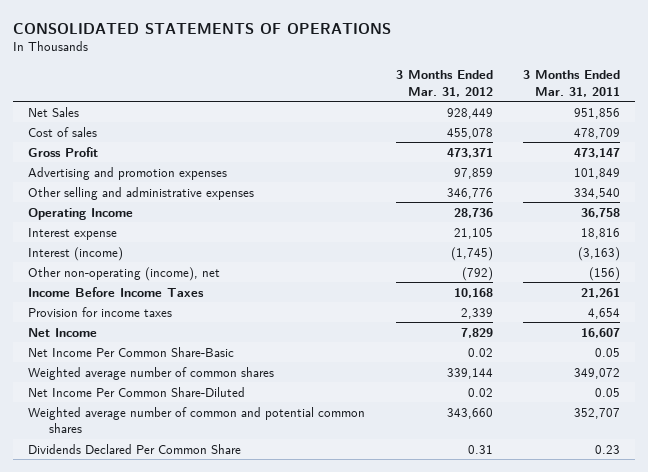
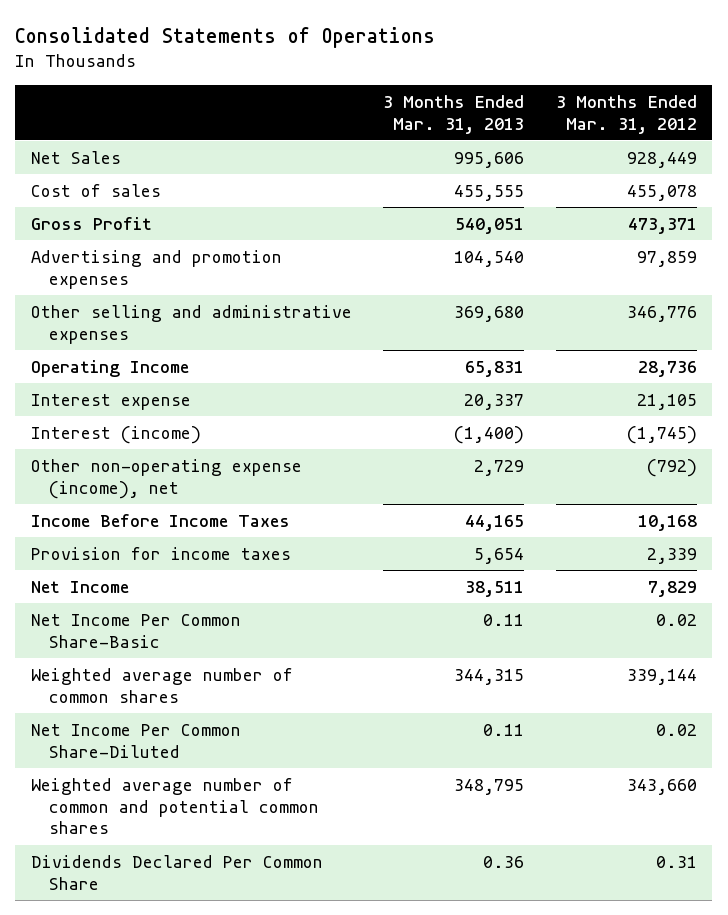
- CONSOLIDATED STATEMENTS OF OPERATIONS
+ Consolidated Statements of Operations
- | 3 Months Ended Mar. 31, 2012 | 3 Months Ended Mar. 31, 2011
+ | 3 Months Ended Mar. 31, 2013 | 3 Months Ended Mar. 31, 2012
- Other non-operating (income), net | (792) | (156)
+ Other non-operating expense (income), net | 2,729 | (792)

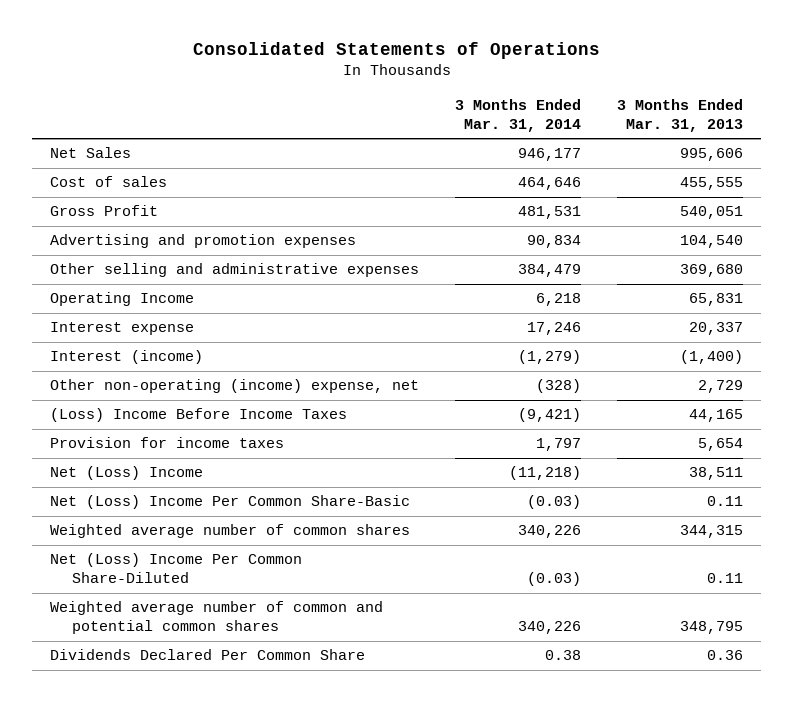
- | 3 Months Ended Mar. 31, 2013 | 3 Months Ended Mar. 31, 2012
+ | 3 Months Ended Mar. 31, 2014 | 3 Months Ended Mar. 31, 2013
- Other non-operating expense (income), net | 2,729 | (792)
- Income Before Income Taxes | 44,165 | 10,168
+ Other non-operating (income) expense, net | (328) | 2,729
+ (Loss) Income Before Income Taxes | (9,421) | 44,165
- Net Income | 38,511 | 7,829
- Net Income Per Common Share-Basic | 0.11 | 0.02
+ Net (Loss) Income | (11,218) | 38,511
+ Net (Loss) Income Per Common Share-Basic | (0.03) | 0.11
- Net Income Per Common Share-Diluted | 0.11 | 0.02
+ Net (Loss) Income Per Common Share-Diluted | (0.03) | 0.11

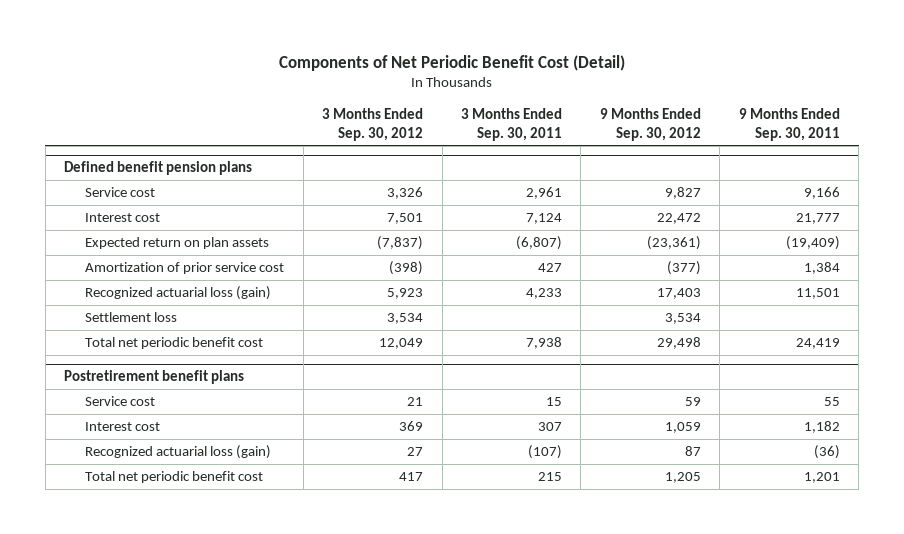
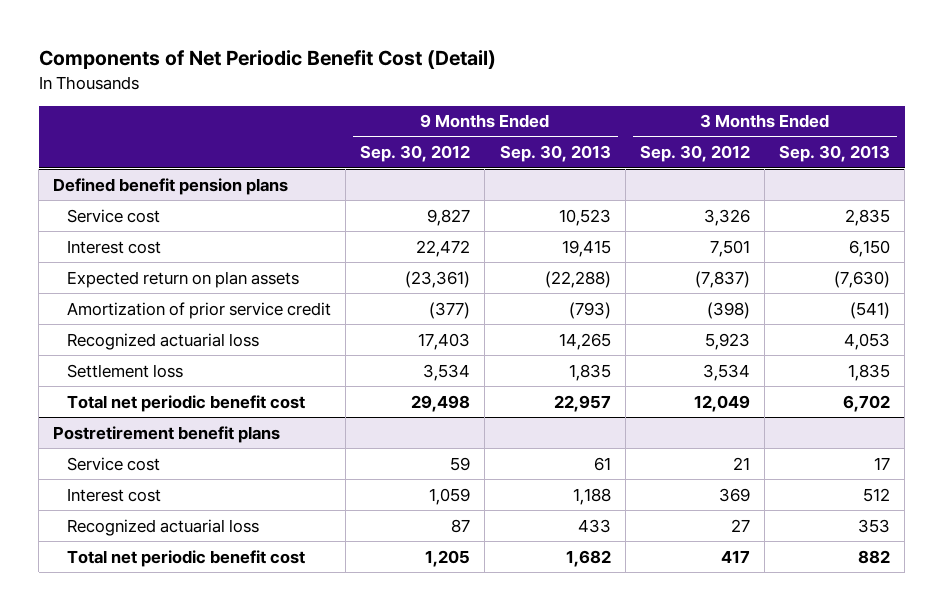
- | 3 Months Ended Sep. 30, 2012 | 3 Months Ended Sep. 30, 2011 | 9 Months Ended Sep. 30, 2012 | 9 Months Ended Sep. 30, 2011
+ | 9 Months Ended Sep. 30, 2012 | 9 Months Ended Sep. 30, 2013 | 3 Months Ended Sep. 30, 2012 | 3 Months Ended Sep. 30, 2013
@ Defined benefit pension plans
- Amortization of prior service cost | (398) | 427 | (377) | 1,384
- Recognized actuarial loss (gain) | 5,923 | 4,233 | 17,403 | 11,501
+ Amortization of prior service credit | (377) | (793) | (398) | (541)
+ Recognized actuarial loss | 17,403 | 14,265 | 5,923 | 4,053
@ Postretirement benefit plans
- Recognized actuarial loss (gain) | 27 | (107) | 87 | (36)
+ Recognized actuarial loss | 87 | 433 | 27 | 353

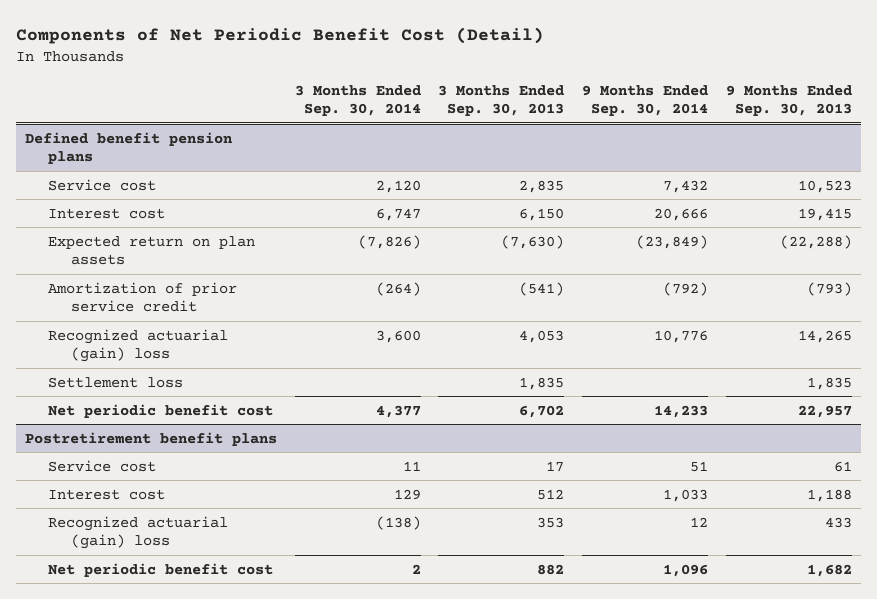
- | 9 Months Ended Sep. 30, 2012 | 9 Months Ended Sep. 30, 2013 | 3 Months Ended Sep. 30, 2012 | 3 Months Ended Sep. 30, 2013
+ | 3 Months Ended Sep. 30, 2014 | 3 Months Ended Sep. 30, 2013 | 9 Months Ended Sep. 30, 2014 | 9 Months Ended Sep. 30, 2013
@ Defined benefit pension plans
- Recognized actuarial loss | 17,403 | 14,265 | 5,923 | 4,053
+ Recognized actuarial (gain) loss | 3,600 | 4,053 | 10,776 | 14,265
- Total net periodic benefit cost | 29,498 | 22,957 | 12,049 | 6,702
+ Net periodic benefit cost | 4,377 | 6,702 | 14,233 | 22,957
@ Postretirement benefit plans
- Recognized actuarial loss | 87 | 433 | 27 | 353
- Total net periodic benefit cost | 1,205 | 1,682 | 417 | 882
+ Recognized actuarial (gain) loss | (138) | 353 | 12 | 433
+ Net periodic benefit cost | 2 | 882 | 1,096 | 1,682

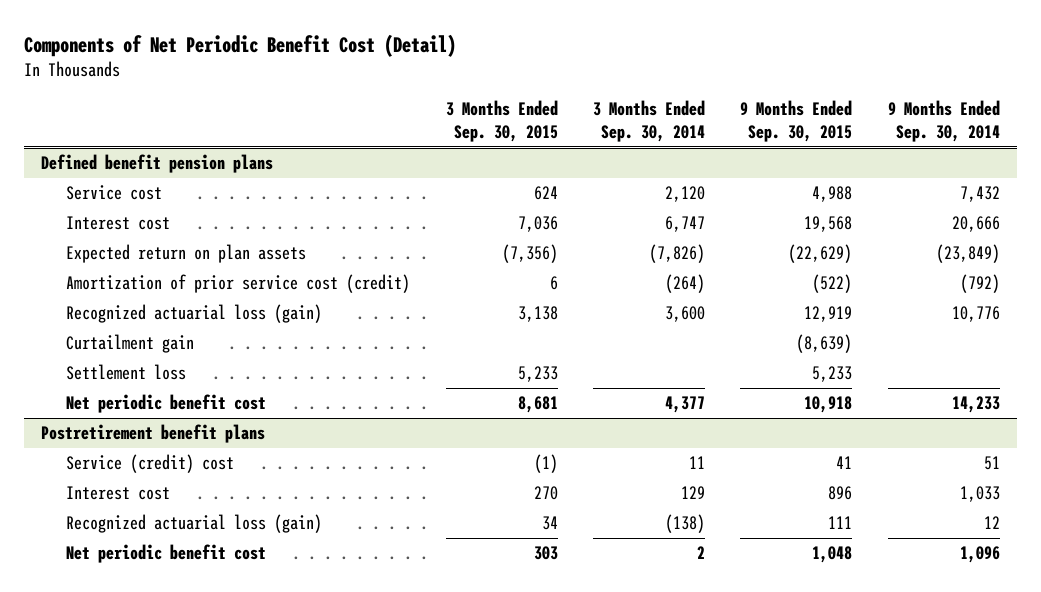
- | 3 Months Ended Sep. 30, 2014 | 3 Months Ended Sep. 30, 2013 | 9 Months Ended Sep. 30, 2014 | 9 Months Ended Sep. 30, 2013
+ | 3 Months Ended Sep. 30, 2015 | 3 Months Ended Sep. 30, 2014 | 9 Months Ended Sep. 30, 2015 | 9 Months Ended Sep. 30, 2014
@ Defined benefit pension plans
- Amortization of prior service credit | (264) | (541) | (792) | (793)
- Recognized actuarial (gain) loss | 3,600 | 4,053 | 10,776 | 14,265
+ Amortization of prior service cost (credit) | 6 | (264) | (522) | (792)
+ Recognized actuarial loss (gain) | 3,138 | 3,600 | 12,919 | 10,776
+ Curtailment gain | | | (8,639) |
@ Postretirement benefit plans
- Service cost | 11 | 17 | 51 | 61
+ Service (credit) cost | (1) | 11 | 41 | 51
- Recognized actuarial (gain) loss | (138) | 353 | 12 | 433
+ Recognized actuarial loss (gain) | 34 | (138) | 111 | 12

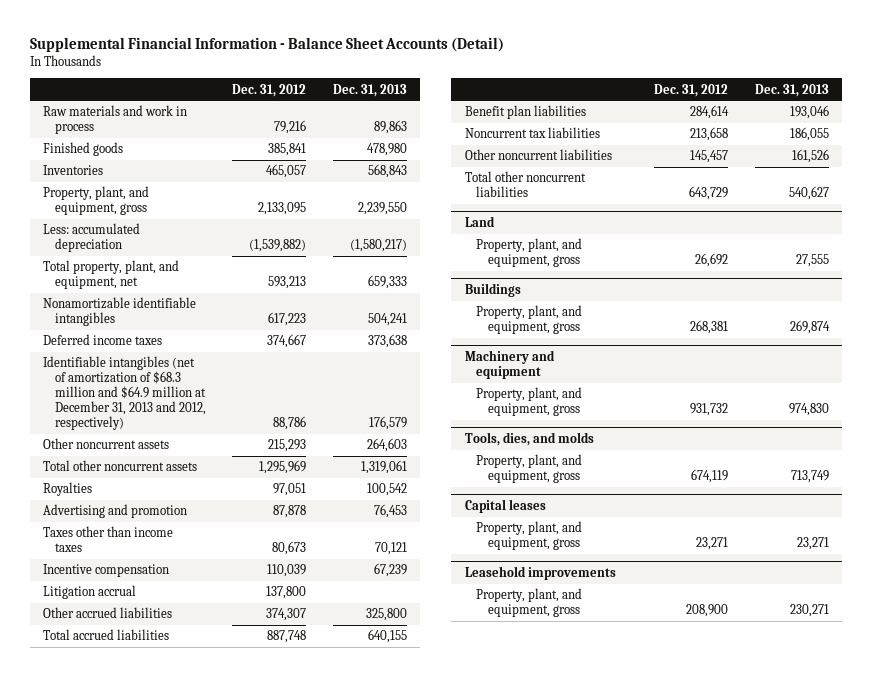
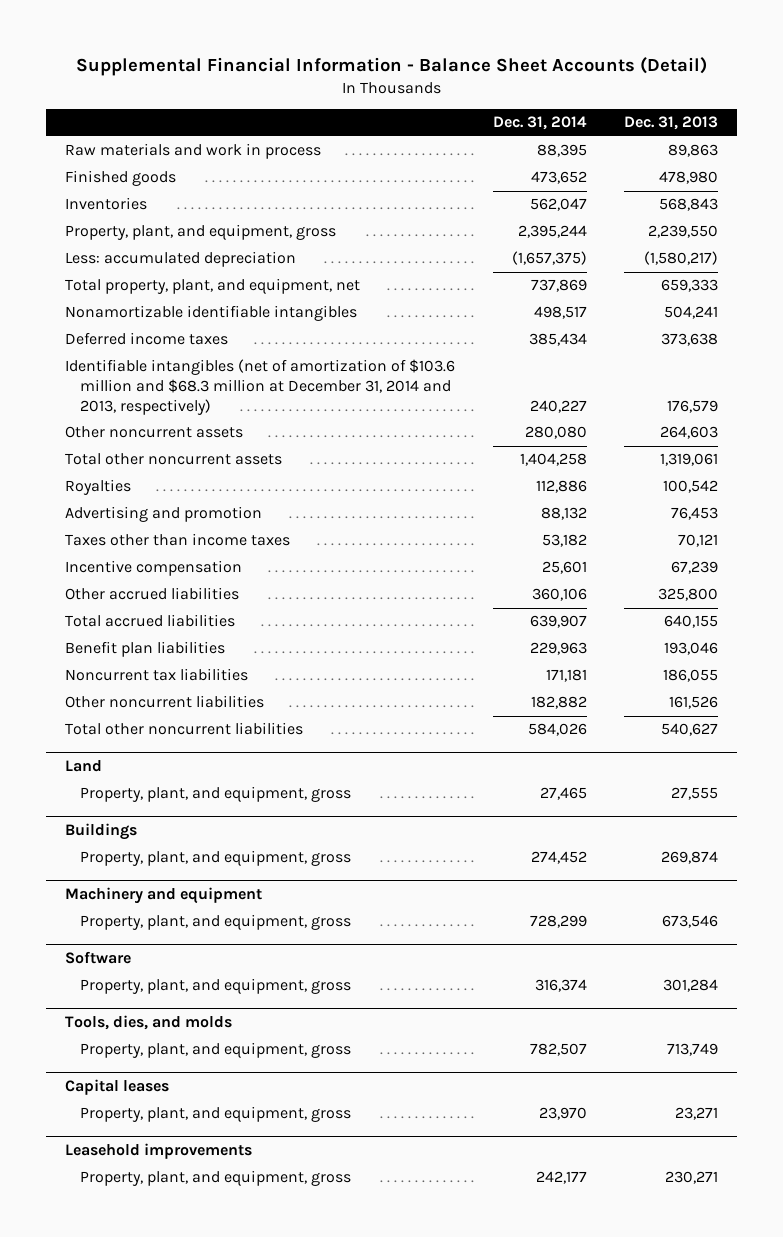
- | Dec. 31, 2012 | Dec. 31, 2013
+ | Dec. 31, 2014 | Dec. 31, 2013
- Identifiable intangibles (net of amortization of $68.3 million and $64.9 million at December 31, 2013 and 2012, respectively) | 88,786 | 176,579
+ Identifiable intangibles (net of amortization of $103.6 million and $68.3 million at December 31, 2014 and 2013, respectively) | 240,227 | 176,579
- Litigation accrual | 137,800 |
@ Machinery and equipment
- Property, plant, and equipment, gross | 931,732 | 974,830
+ Property, plant, and equipment, gross | 728,299 | 673,546
+ Software
+ Property, plant, and equipment, gross | 316,374 | 301,284

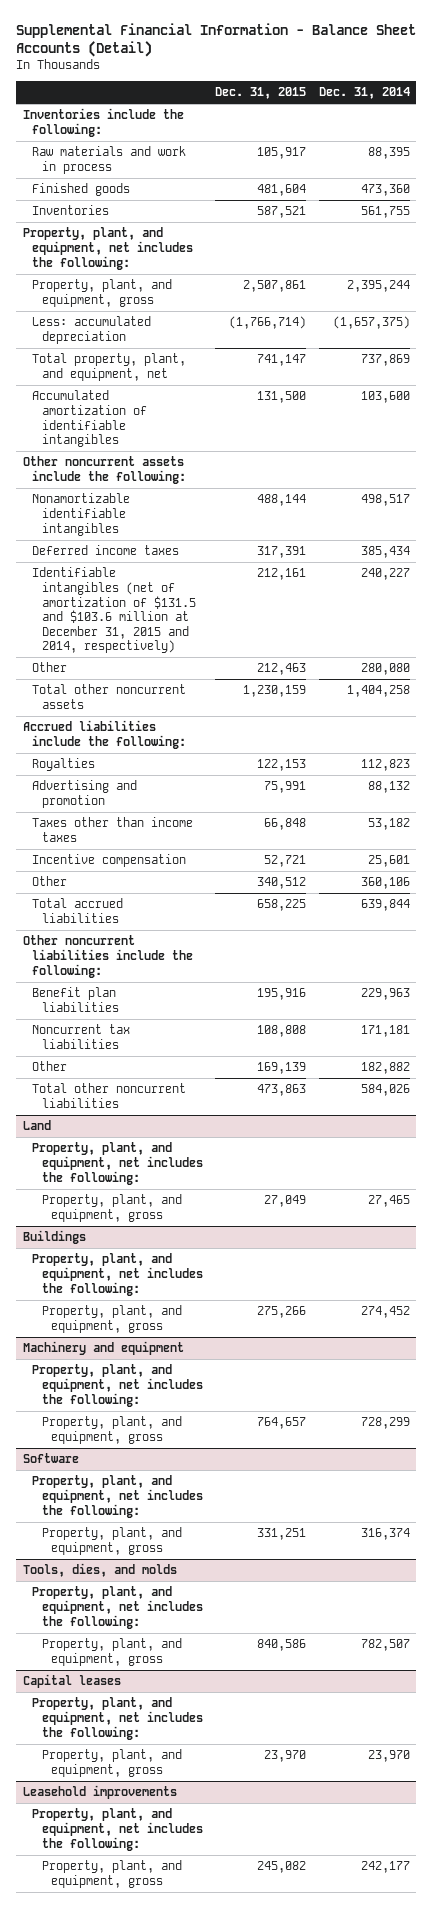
- | Dec. 31, 2014 | Dec. 31, 2013
+ | Dec. 31, 2015 | Dec. 31, 2014
+ Inventories include the following:
- Finished goods | 473,652 | 478,980
- Inventories | 562,047 | 568,843
+ Finished goods | 481,604 | 473,360
+ Inventories | 587,521 | 561,755
+ Property, plant, and equipment, net includes the following:
+ Accumulated amortization of identifiable intangibles | 131,500 | 103,600
+ Other noncurrent assets include the following:
- Identifiable intangibles (net of amortization of $103.6 million and $68.3 million at December 31, 2014 and 2013, respectively) | 240,227 | 176,579
- Other noncurrent assets | 280,080 | 264,603
+ Identifiable intangibles (net of amortization of $131.5 and $103.6 million at December 31, 2015 and 2014, respectively) | 212,161 | 240,227
+ Other | 212,463 | 280,080
- Royalties | 112,886 | 100,542
+ Accrued liabilities include the following:
+ Royalties | 122,153 | 112,823
- Other accrued liabilities | 360,106 | 325,800
- Total accrued liabilities | 639,907 | 640,155
+ Other | 340,512 | 360,106
+ Total accrued liabilities | 658,225 | 639,844
+ Other noncurrent liabilities include the following:
- Other noncurrent liabilities | 182,882 | 161,526
+ Other | 169,139 | 182,882
@ Land
+ Property, plant, and equipment, net includes the following:
@ Buildings
+ Property, plant, and equipment, net includes the following:
@ Machinery and equipment
+ Property, plant, and equipment, net includes the following:
@ Software
+ Property, plant, and equipment, net includes the following:
@ Tools, dies, and molds
+ Property, plant, and equipment, net includes the following:
@ Capital leases
+ Property, plant, and equipment, net includes the following:
@ Leasehold improvements
+ Property, plant, and equipment, net includes the following:

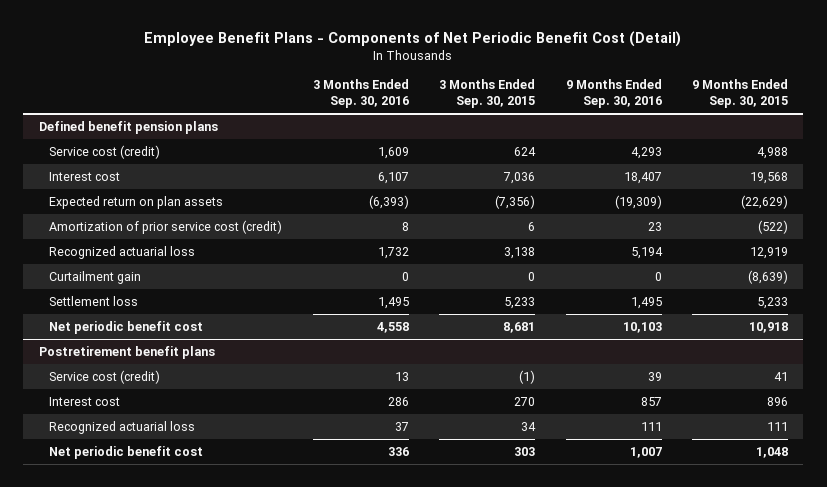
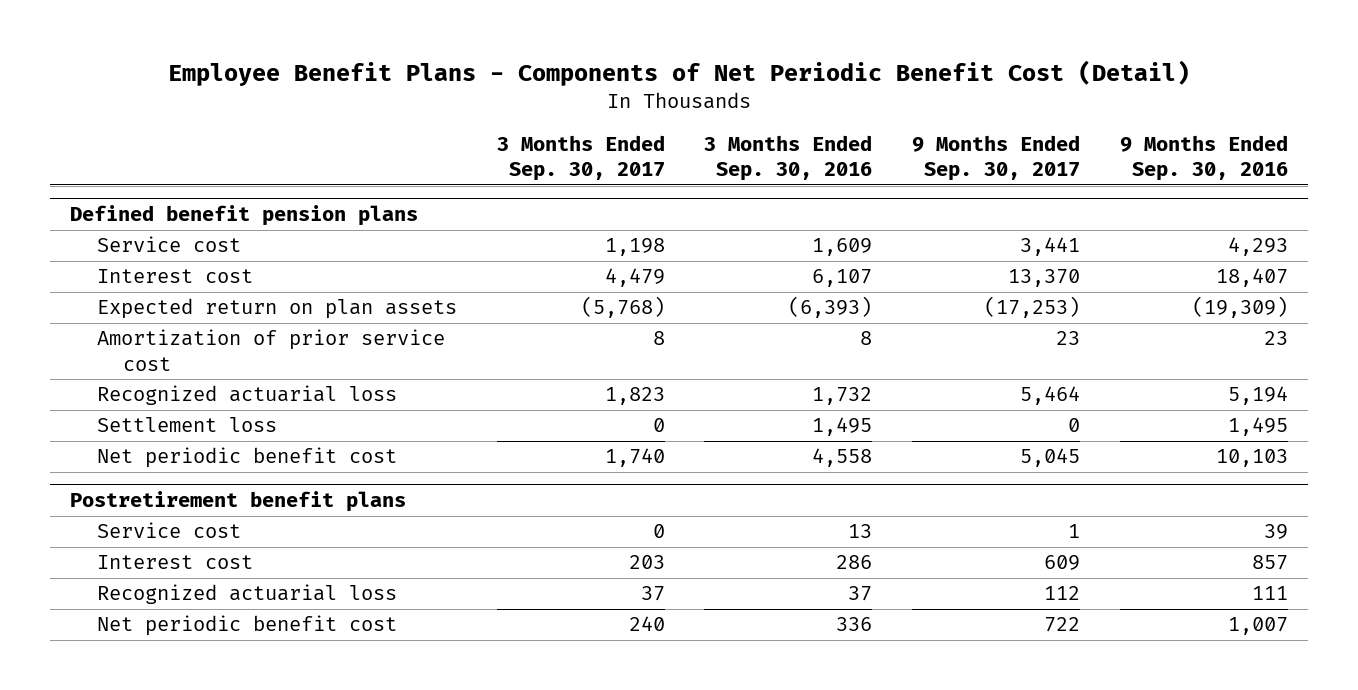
- | 3 Months Ended Sep. 30, 2016 | 3 Months Ended Sep. 30, 2015 | 9 Months Ended Sep. 30, 2016 | 9 Months Ended Sep. 30, 2015
+ | 3 Months Ended Sep. 30, 2017 | 3 Months Ended Sep. 30, 2016 | 9 Months Ended Sep. 30, 2017 | 9 Months Ended Sep. 30, 2016
@ Defined benefit pension plans
- Service cost (credit) | 1,609 | 624 | 4,293 | 4,988
+ Service cost | 1,198 | 1,609 | 3,441 | 4,293
- Amortization of prior service cost (credit) | 8 | 6 | 23 | (522)
+ Amortization of prior service cost | 8 | 8 | 23 | 23
- Curtailment gain | 0 | 0 | 0 | (8,639)
@ Postretirement benefit plans
- Service cost (credit) | 13 | (1) | 39 | 41
+ Service cost | 0 | 13 | 1 | 39

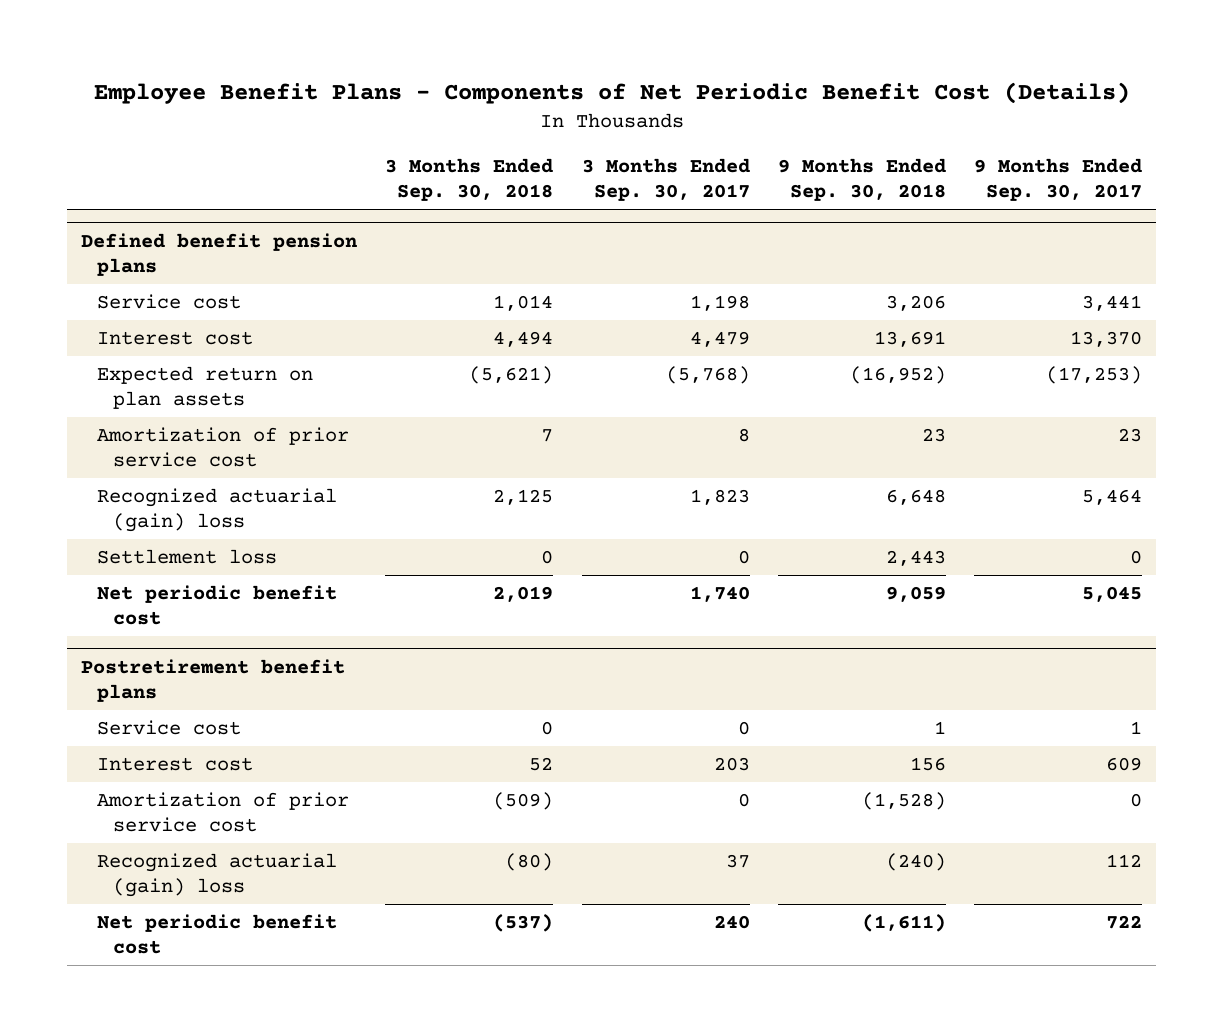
- Employee Benefit Plans - Components of Net Periodic Benefit Cost (Detail)
+ Employee Benefit Plans - Components of Net Periodic Benefit Cost (Details)
- | 3 Months Ended Sep. 30, 2017 | 3 Months Ended Sep. 30, 2016 | 9 Months Ended Sep. 30, 2017 | 9 Months Ended Sep. 30, 2016
+ | 3 Months Ended Sep. 30, 2018 | 3 Months Ended Sep. 30, 2017 | 9 Months Ended Sep. 30, 2018 | 9 Months Ended Sep. 30, 2017
@ Defined benefit pension plans
- Recognized actuarial loss | 1,823 | 1,732 | 5,464 | 5,194
+ Recognized actuarial (gain) loss | 2,125 | 1,823 | 6,648 | 5,464
@ Postretirement benefit plans
- Recognized actuarial loss | 37 | 37 | 112 | 111
+ Amortization of prior service cost | (509) | 0 | (1,528) | 0
+ Recognized actuarial (gain) loss | (80) | 37 | (240) | 112

